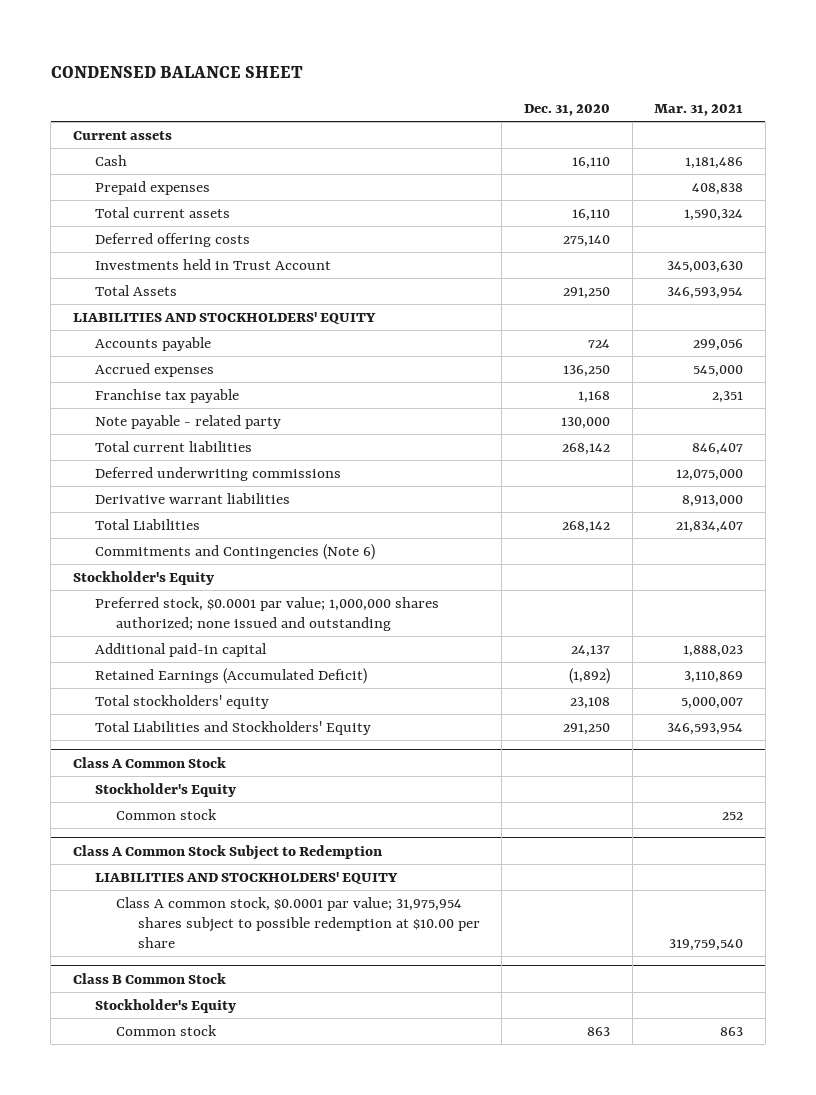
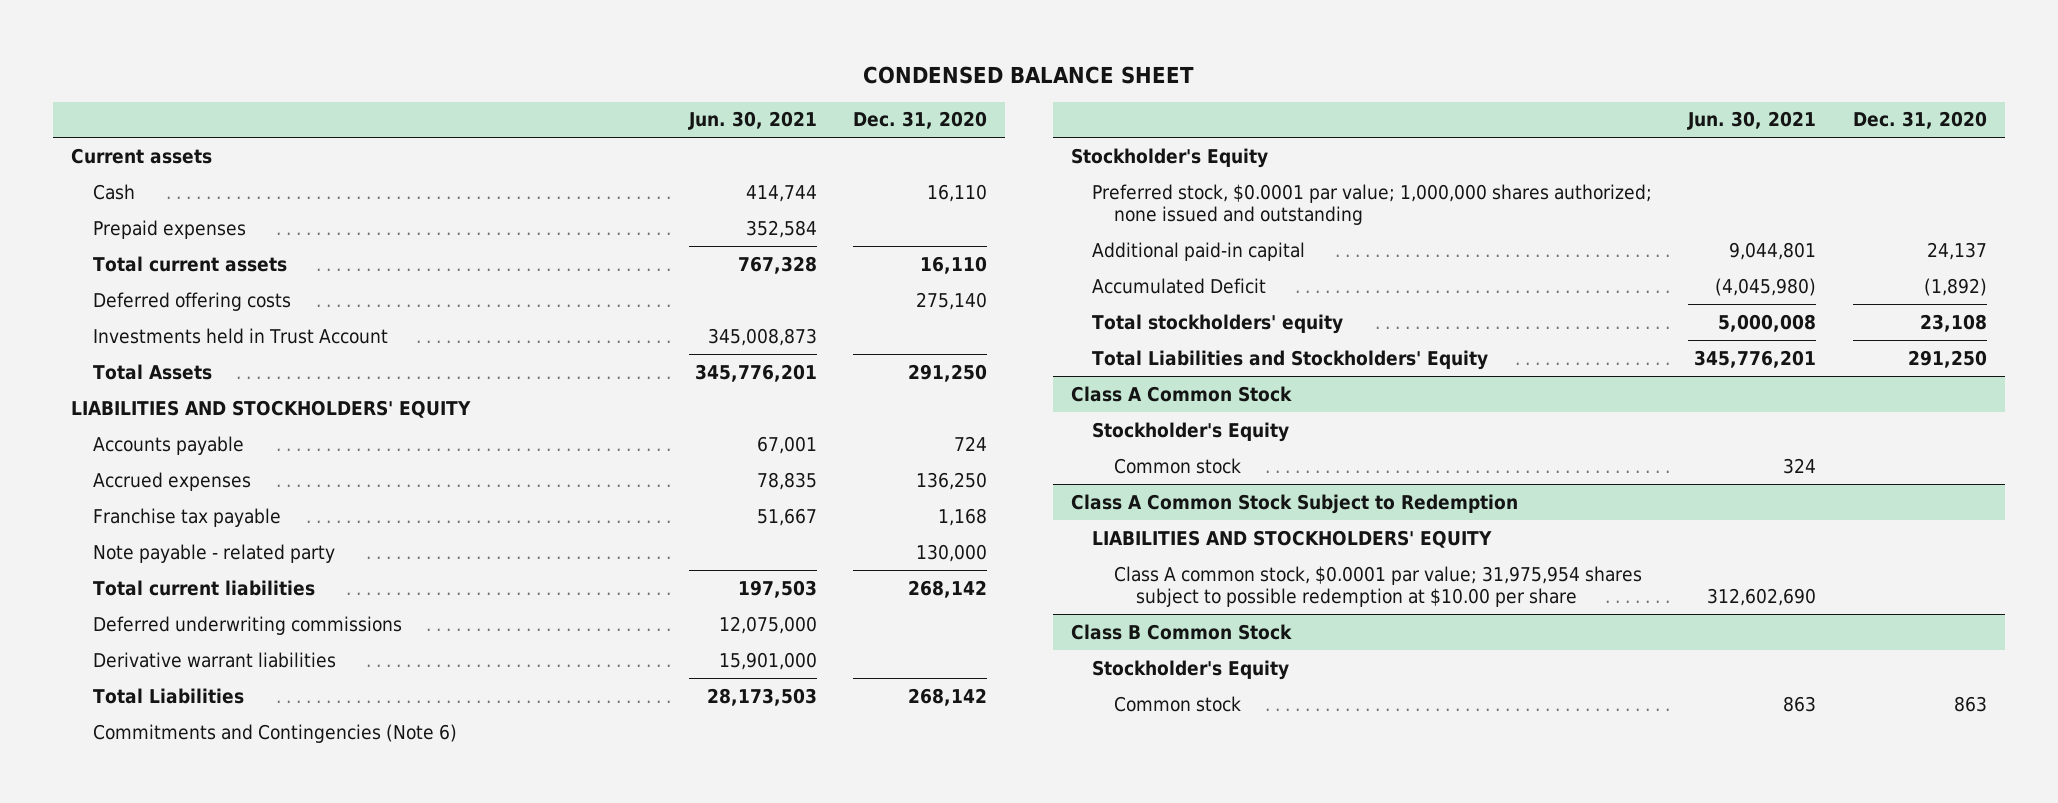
- | Dec. 31, 2020 | Mar. 31, 2021
+ | Jun. 30, 2021 | Dec. 31, 2020
- Retained Earnings (Accumulated Deficit) | (1,892) | 3,110,869
+ Accumulated Deficit | (4,045,980) | (1,892)

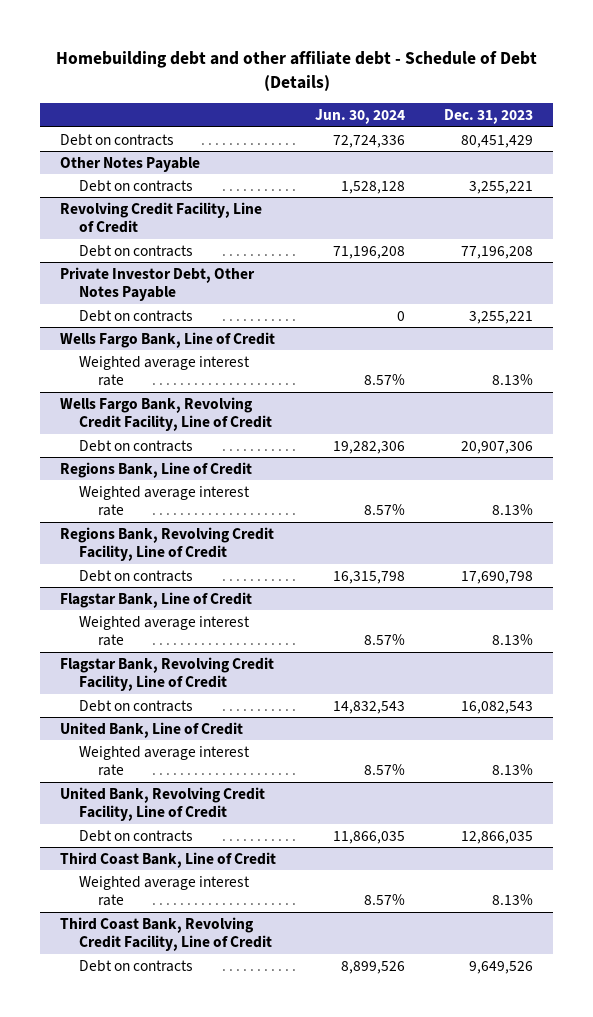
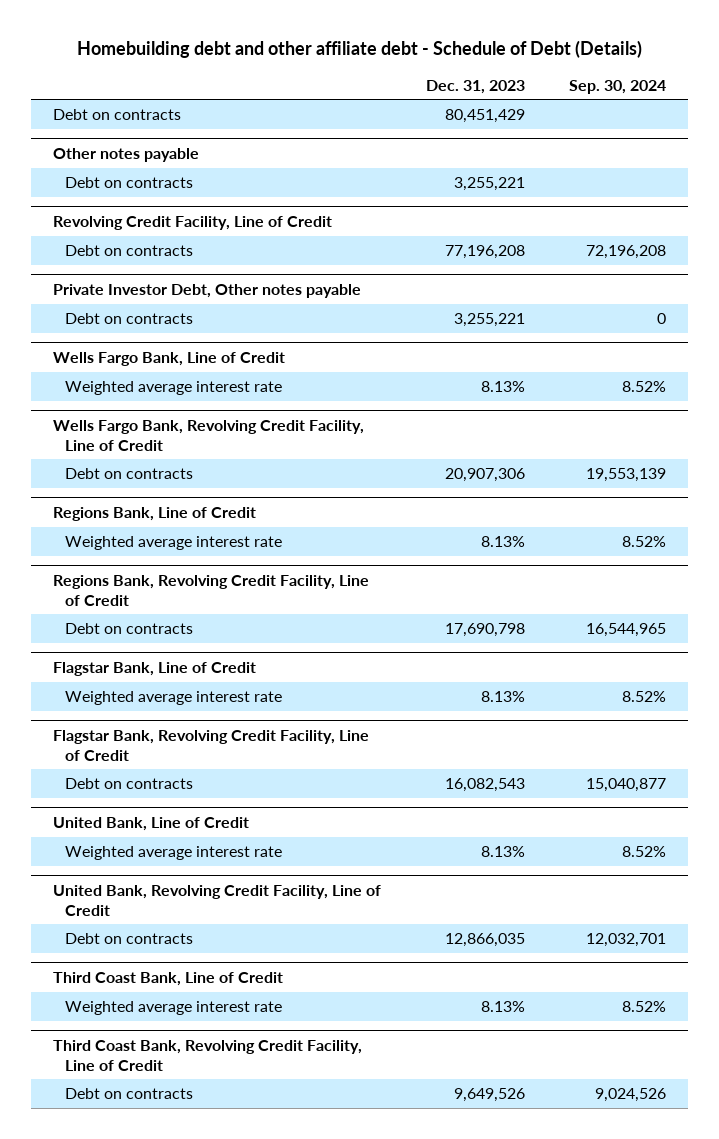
- | Jun. 30, 2024 | Dec. 31, 2023
+ | Dec. 31, 2023 | Sep. 30, 2024
- Other Notes Payable
+ Other notes payable
- Private Investor Debt, Other Notes Payable
+ Private Investor Debt, Other notes payable

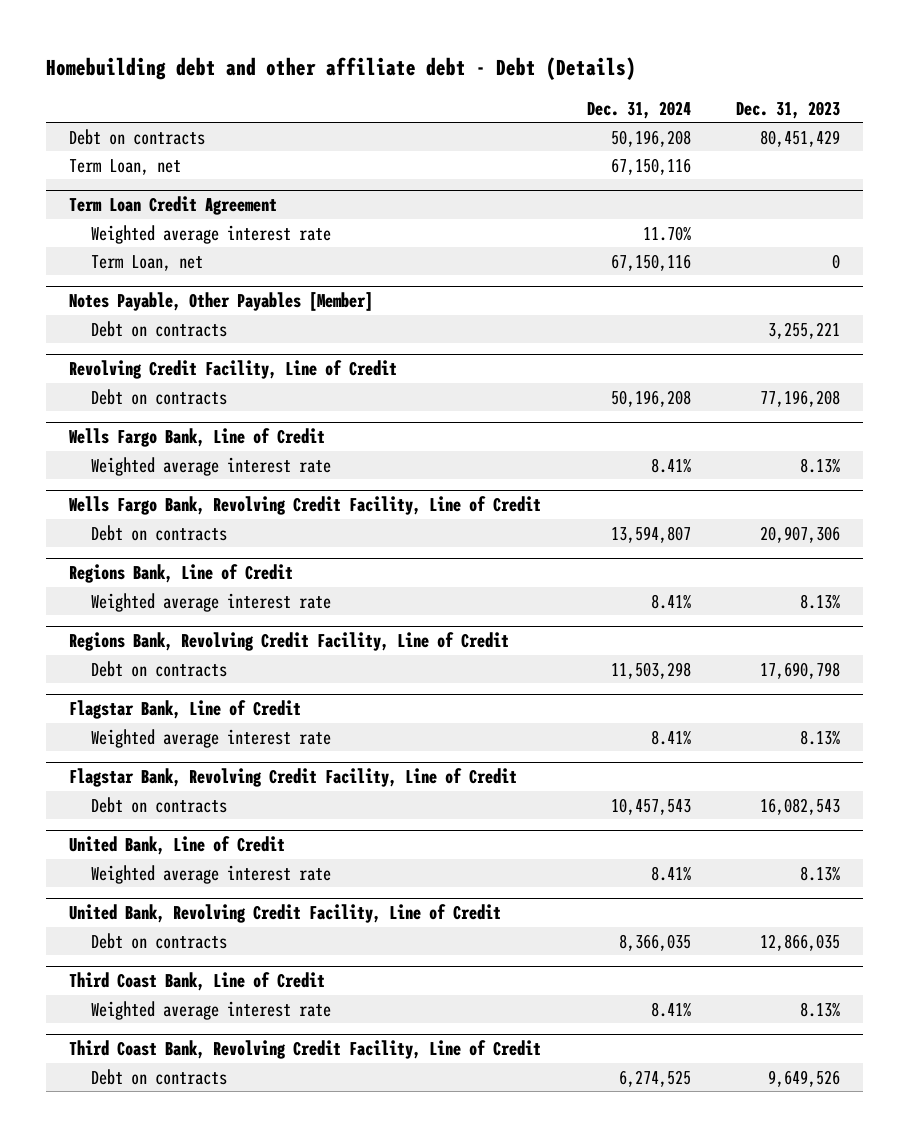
- Homebuilding debt and other affiliate debt - Schedule of Debt (Details)
+ Homebuilding debt and other affiliate debt - Debt (Details)
- | Dec. 31, 2023 | Sep. 30, 2024
+ | Dec. 31, 2024 | Dec. 31, 2023
- Other notes payable
+ Term Loan, net | 67,150,116 |
+ Term Loan Credit Agreement
+ Weighted average interest rate | 11.70% |
+ Term Loan, net | 67,150,116 | 0
+ Notes Payable, Other Payables [Member]
- Private Investor Debt, Other notes payable
- Debt on contracts | 3,255,221 | 0

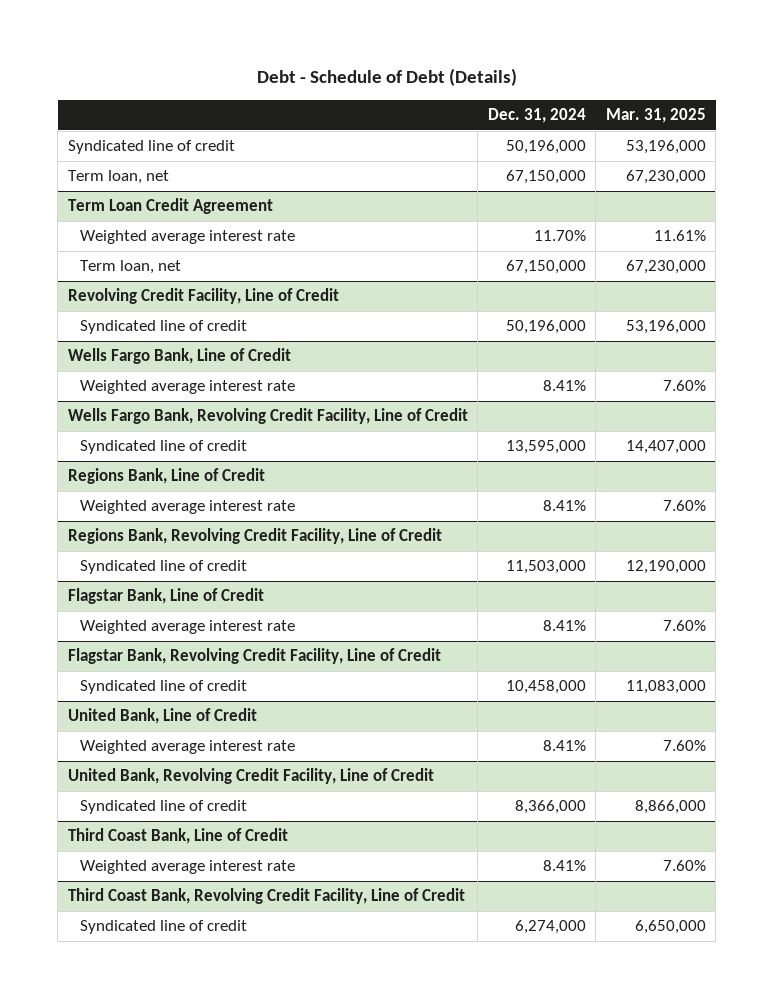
- Homebuilding debt and other affiliate debt - Debt (Details)
+ Debt - Schedule of Debt (Details)
- | Dec. 31, 2024 | Dec. 31, 2023
+ | Dec. 31, 2024 | Mar. 31, 2025
- Debt on contracts | 50,196,208 | 80,451,429
- Term Loan, net | 67,150,116 |
+ Syndicated line of credit | 50,196,000 | 53,196,000
+ Term loan, net | 67,150,000 | 67,230,000
@ Term Loan Credit Agreement
- Term Loan, net | 67,150,116 | 0
- Notes Payable, Other Payables [Member]
- Debt on contracts | | 3,255,221
@ Term Loan Credit Agreement
+ Term loan, net | 67,150,000 | 67,230,000
@ Revolving Credit Facility, Line of Credit
- Debt on contracts | 50,196,208 | 77,196,208
+ Syndicated line of credit | 50,196,000 | 53,196,000
@ Wells Fargo Bank, Revolving Credit Facility, Line of Credit
- Debt on contracts | 13,594,807 | 20,907,306
+ Syndicated line of credit | 13,595,000 | 14,407,000
@ Regions Bank, Revolving Credit Facility, Line of Credit
- Debt on contracts | 11,503,298 | 17,690,798
+ Syndicated line of credit | 11,503,000 | 12,190,000
@ Flagstar Bank, Revolving Credit Facility, Line of Credit
- Debt on contracts | 10,457,543 | 16,082,543
+ Syndicated line of credit | 10,458,000 | 11,083,000
@ United Bank, Revolving Credit Facility, Line of Credit
- Debt on contracts | 8,366,035 | 12,866,035
+ Syndicated line of credit | 8,366,000 | 8,866,000
@ Third Coast Bank, Revolving Credit Facility, Line of Credit
- Debt on contracts | 6,274,525 | 9,649,526
+ Syndicated line of credit | 6,274,000 | 6,650,000

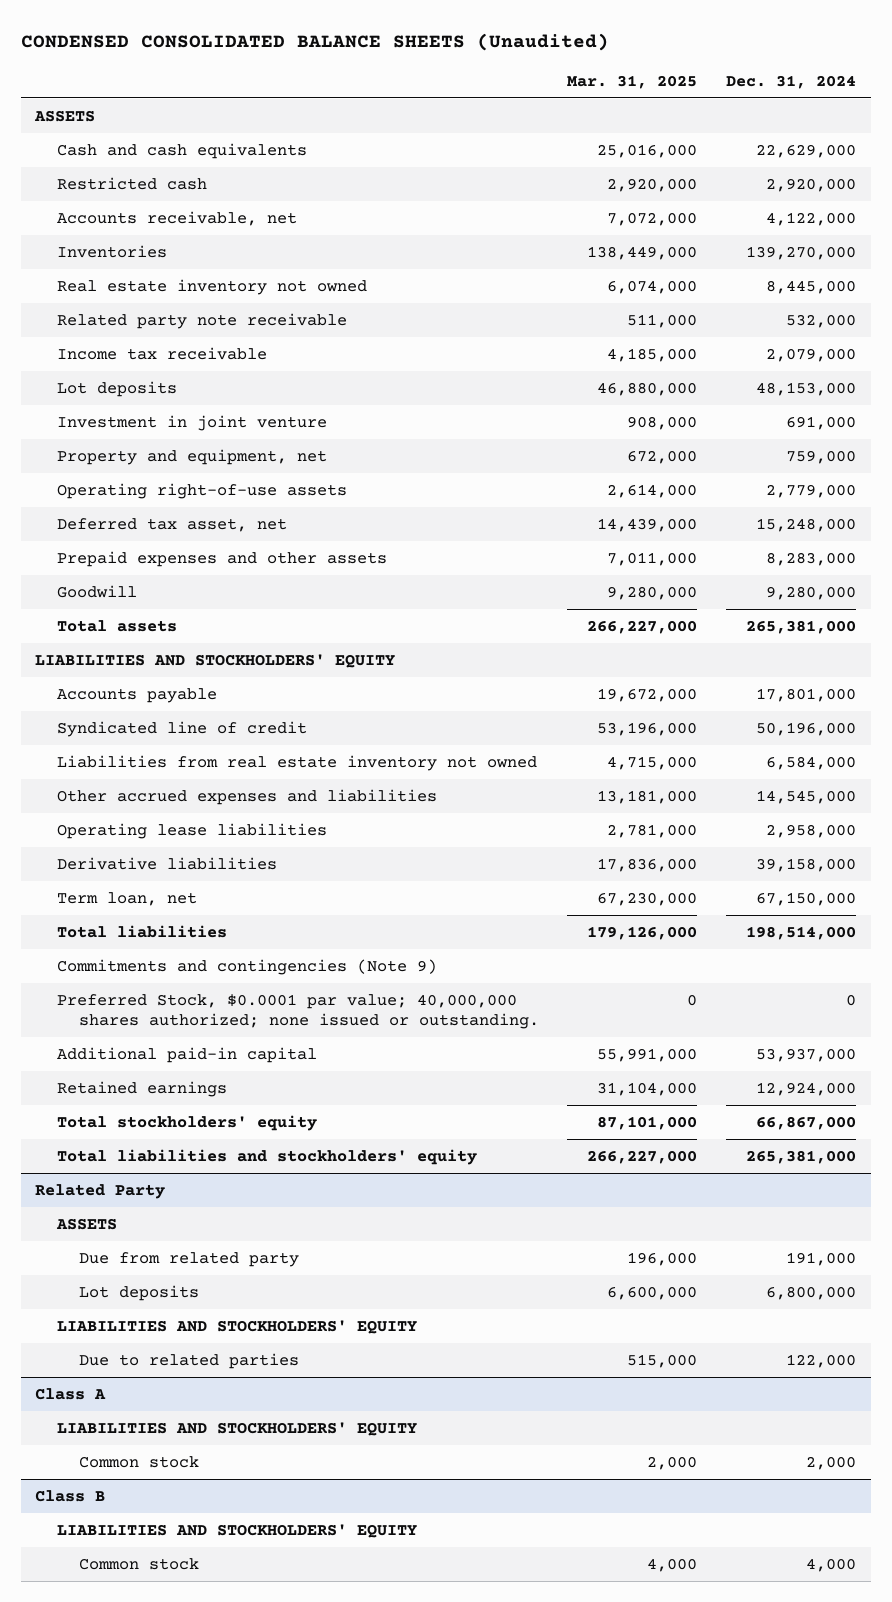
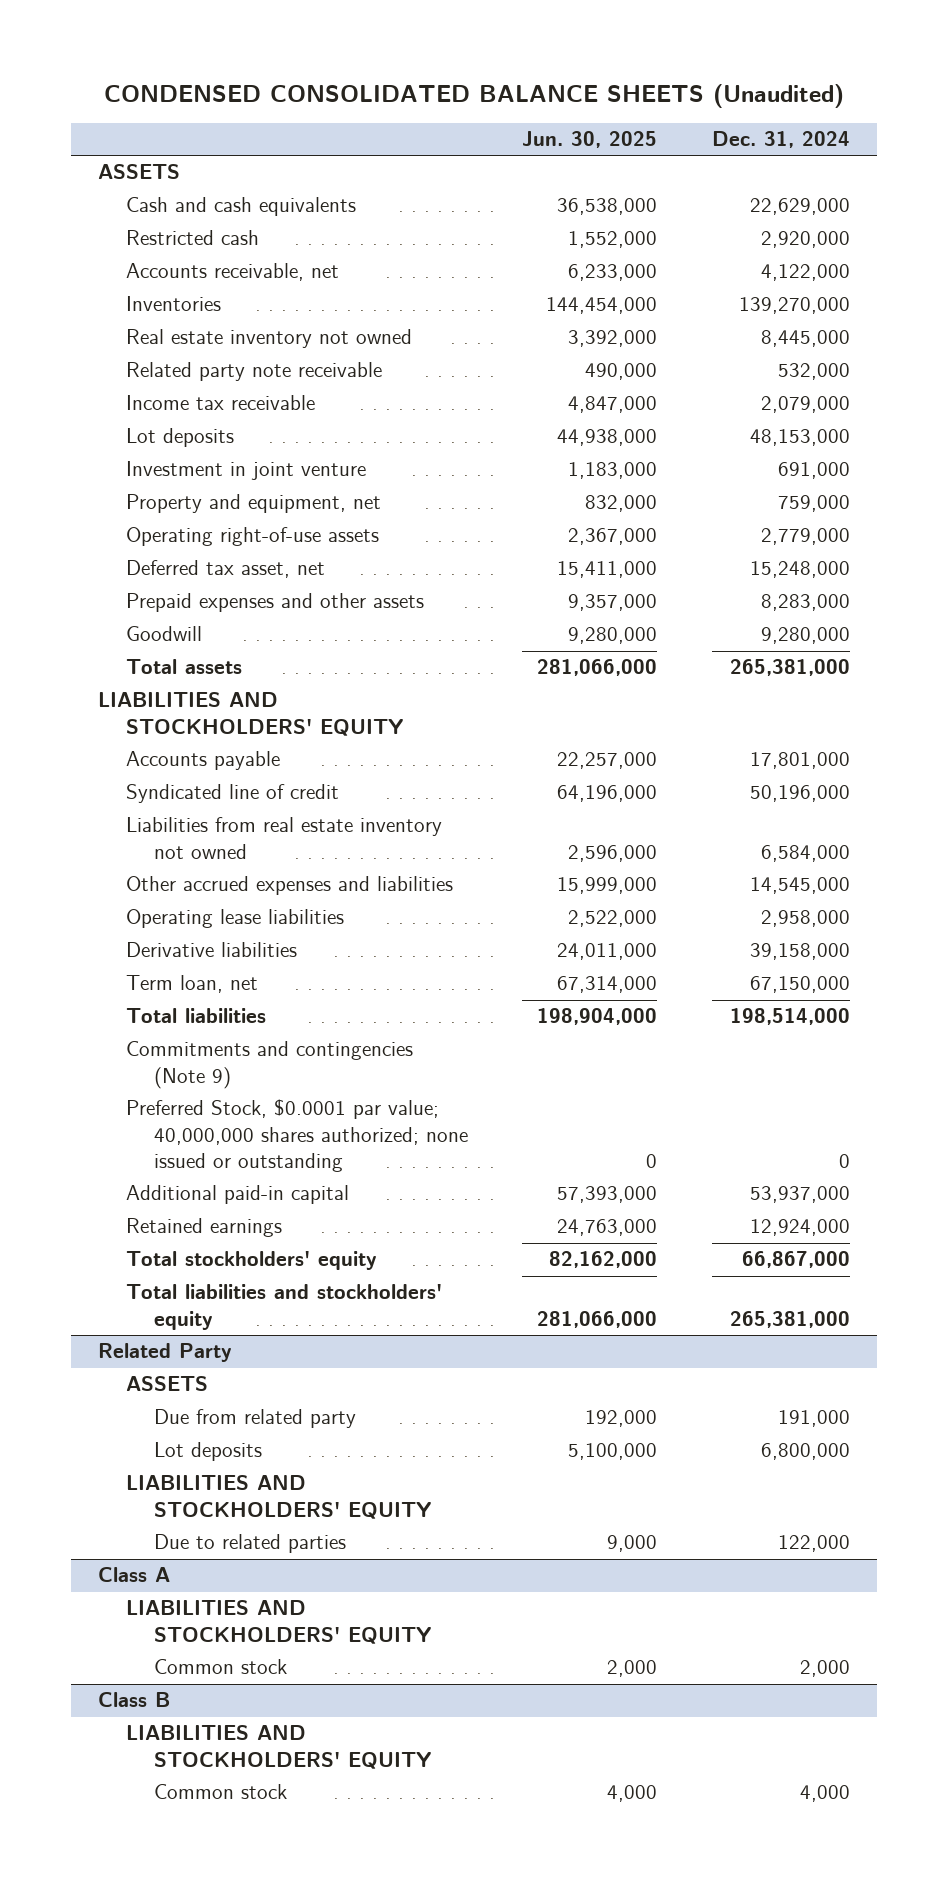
- | Mar. 31, 2025 | Dec. 31, 2024
+ | Jun. 30, 2025 | Dec. 31, 2024
- Preferred Stock, $0.0001 par value; 40,000,000 shares authorized; none issued or outstanding. | 0 | 0
+ Preferred Stock, $0.0001 par value; 40,000,000 shares authorized; none issued or outstanding | 0 | 0

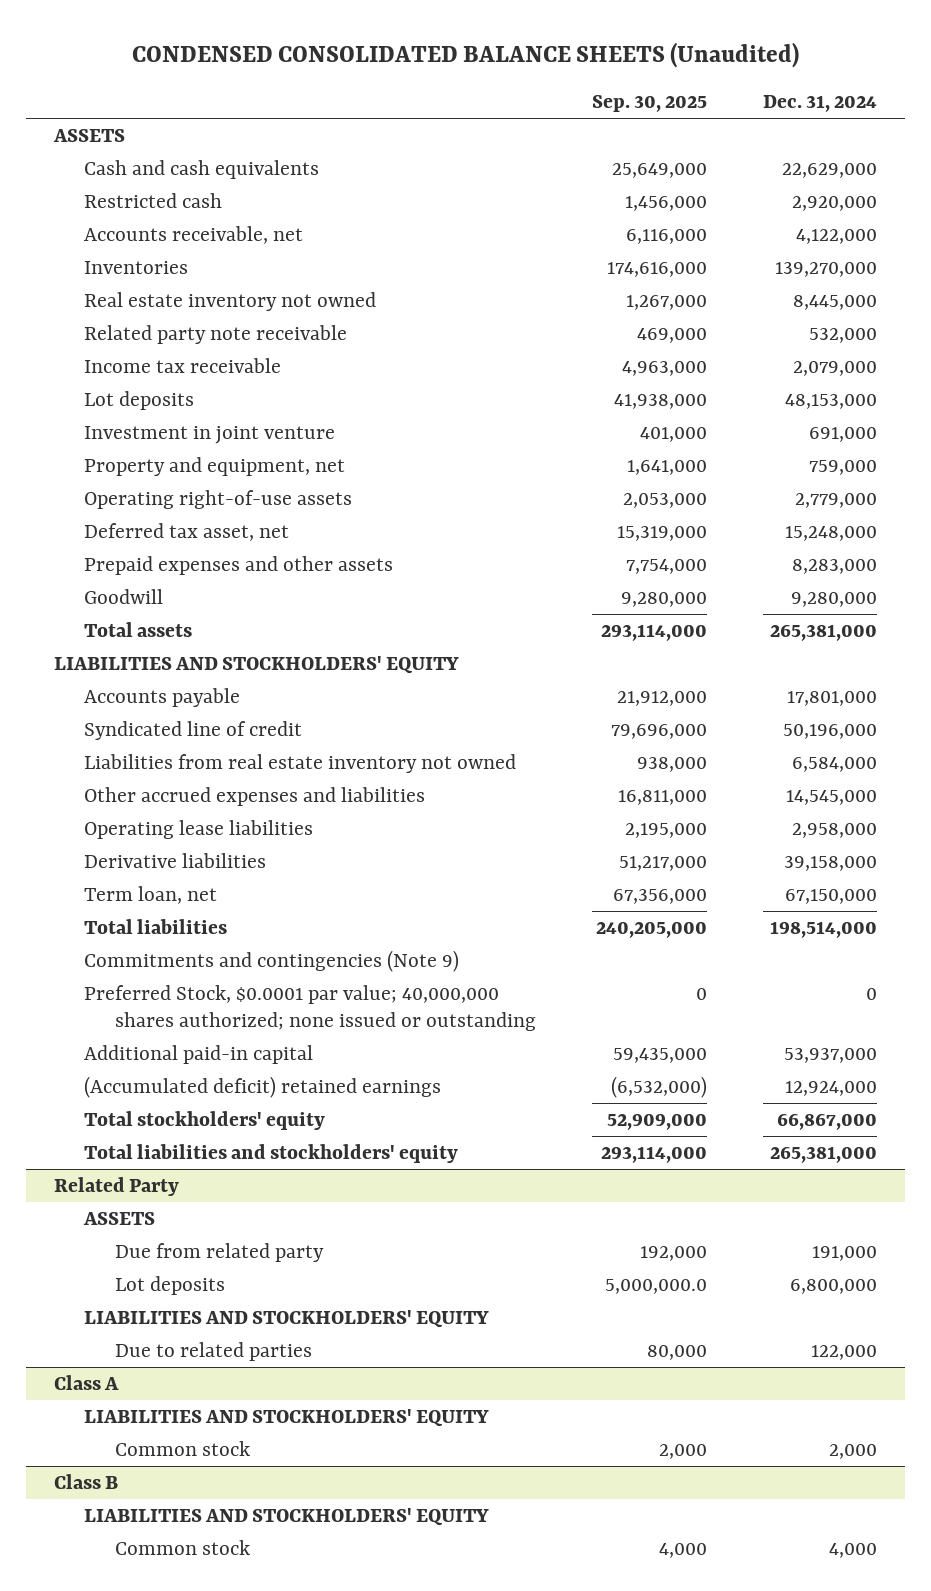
- | Jun. 30, 2025 | Dec. 31, 2024
+ | Sep. 30, 2025 | Dec. 31, 2024
- Retained earnings | 24,763,000 | 12,924,000
+ (Accumulated deficit) retained earnings | (6,532,000) | 12,924,000

